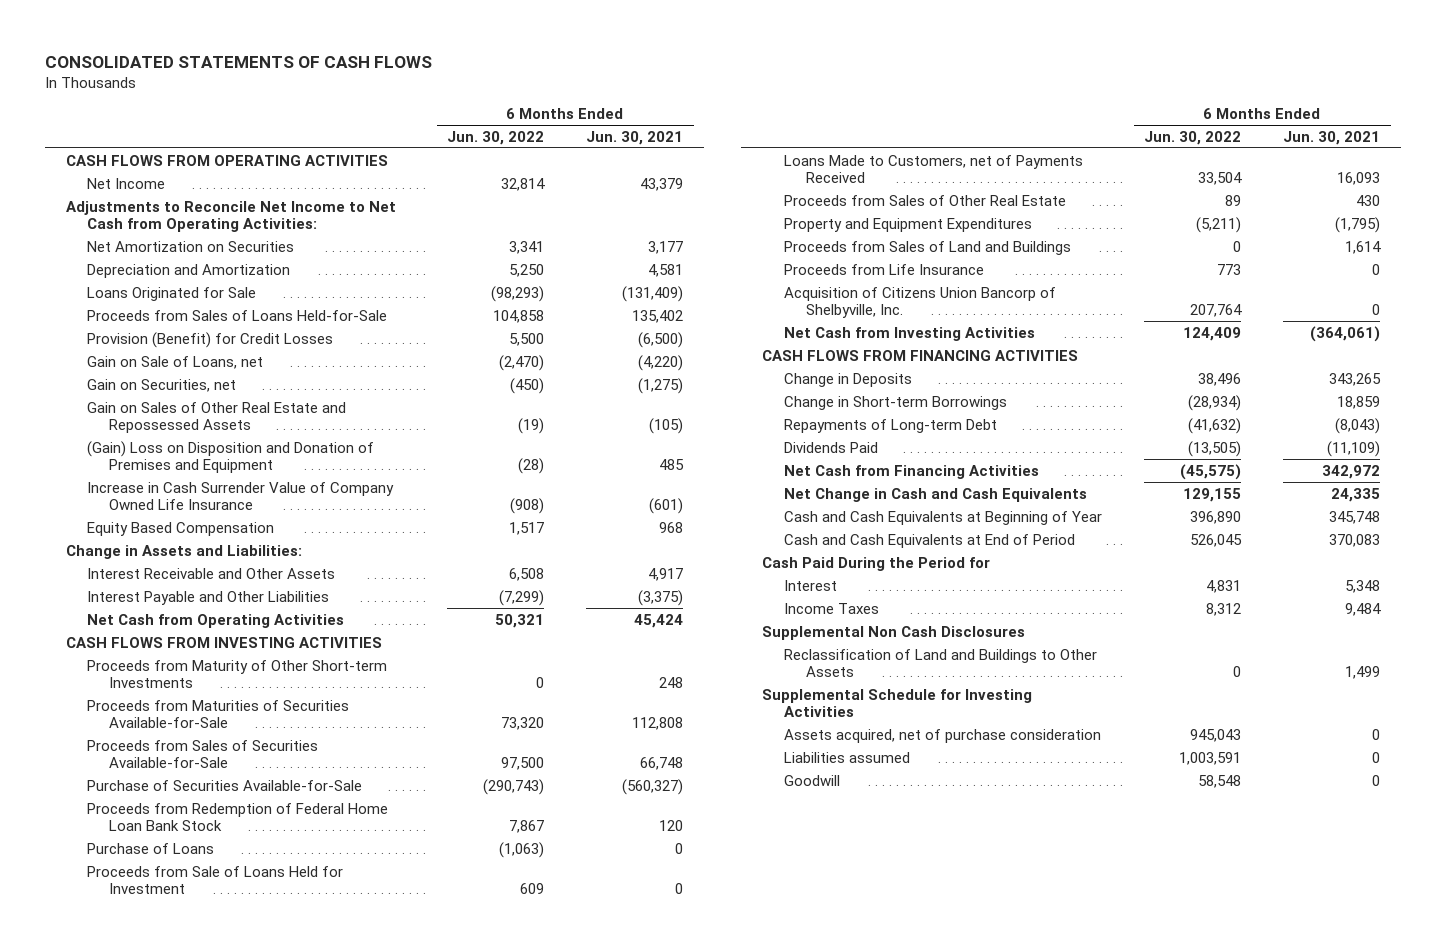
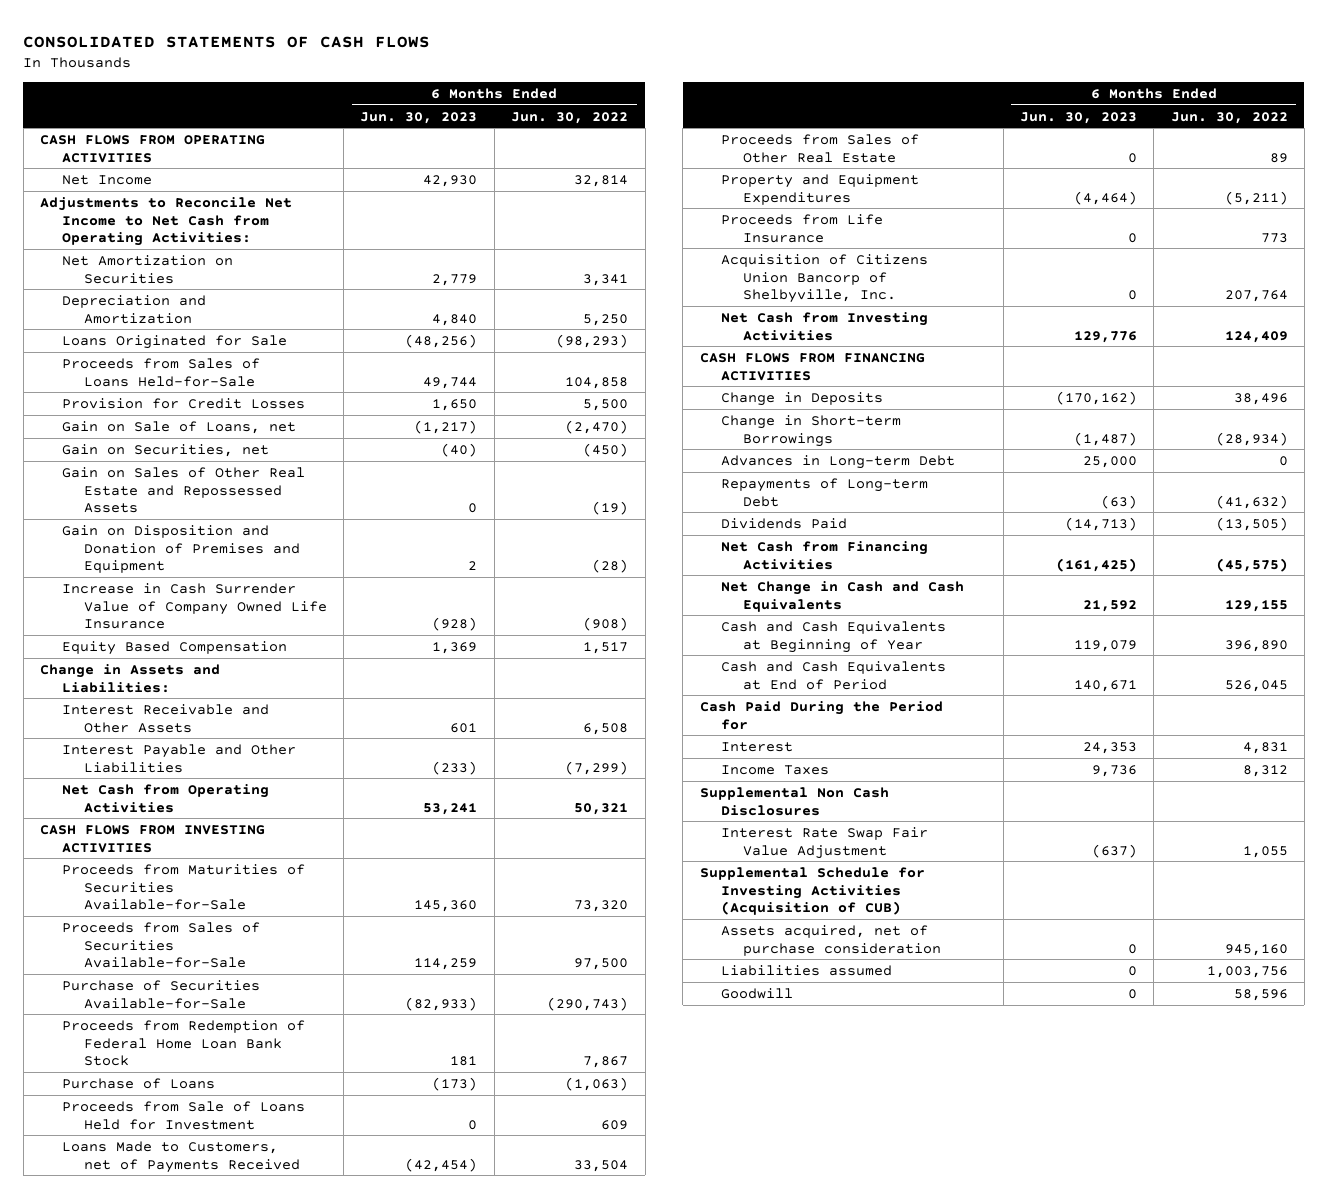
- | 6 Months Ended Jun. 30, 2022 | 6 Months Ended Jun. 30, 2021
+ | 6 Months Ended Jun. 30, 2023 | 6 Months Ended Jun. 30, 2022
- Provision (Benefit) for Credit Losses | 5,500 | (6,500)
+ Provision for Credit Losses | 1,650 | 5,500
- (Gain) Loss on Disposition and Donation of Premises and Equipment | (28) | 485
+ Gain on Disposition and Donation of Premises and Equipment | 2 | (28)
- Proceeds from Maturity of Other Short-term Investments | 0 | 248
- Proceeds from Sales of Land and Buildings | 0 | 1,614
+ Advances in Long-term Debt | 25,000 | 0
- Reclassification of Land and Buildings to Other Assets | 0 | 1,499
- Supplemental Schedule for Investing Activities
- Assets acquired, net of purchase consideration | 945,043 | 0
- Liabilities assumed | 1,003,591 | 0
- Goodwill | 58,548 | 0
+ Interest Rate Swap Fair Value Adjustment | (637) | 1,055
+ Supplemental Schedule for Investing Activities (Acquisition of CUB)
+ Assets acquired, net of purchase consideration | 0 | 945,160
+ Liabilities assumed | 0 | 1,003,756
+ Goodwill | 0 | 58,596

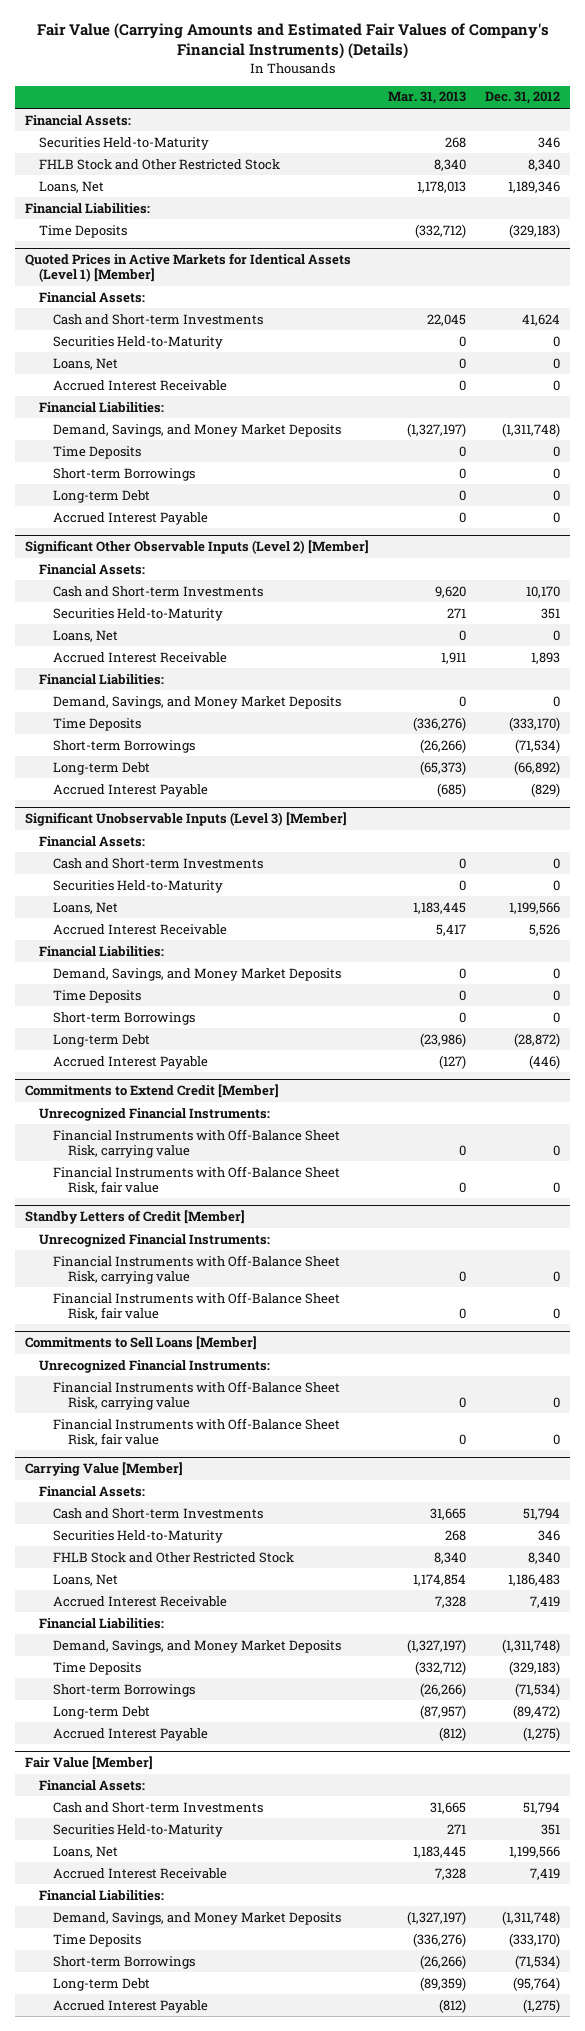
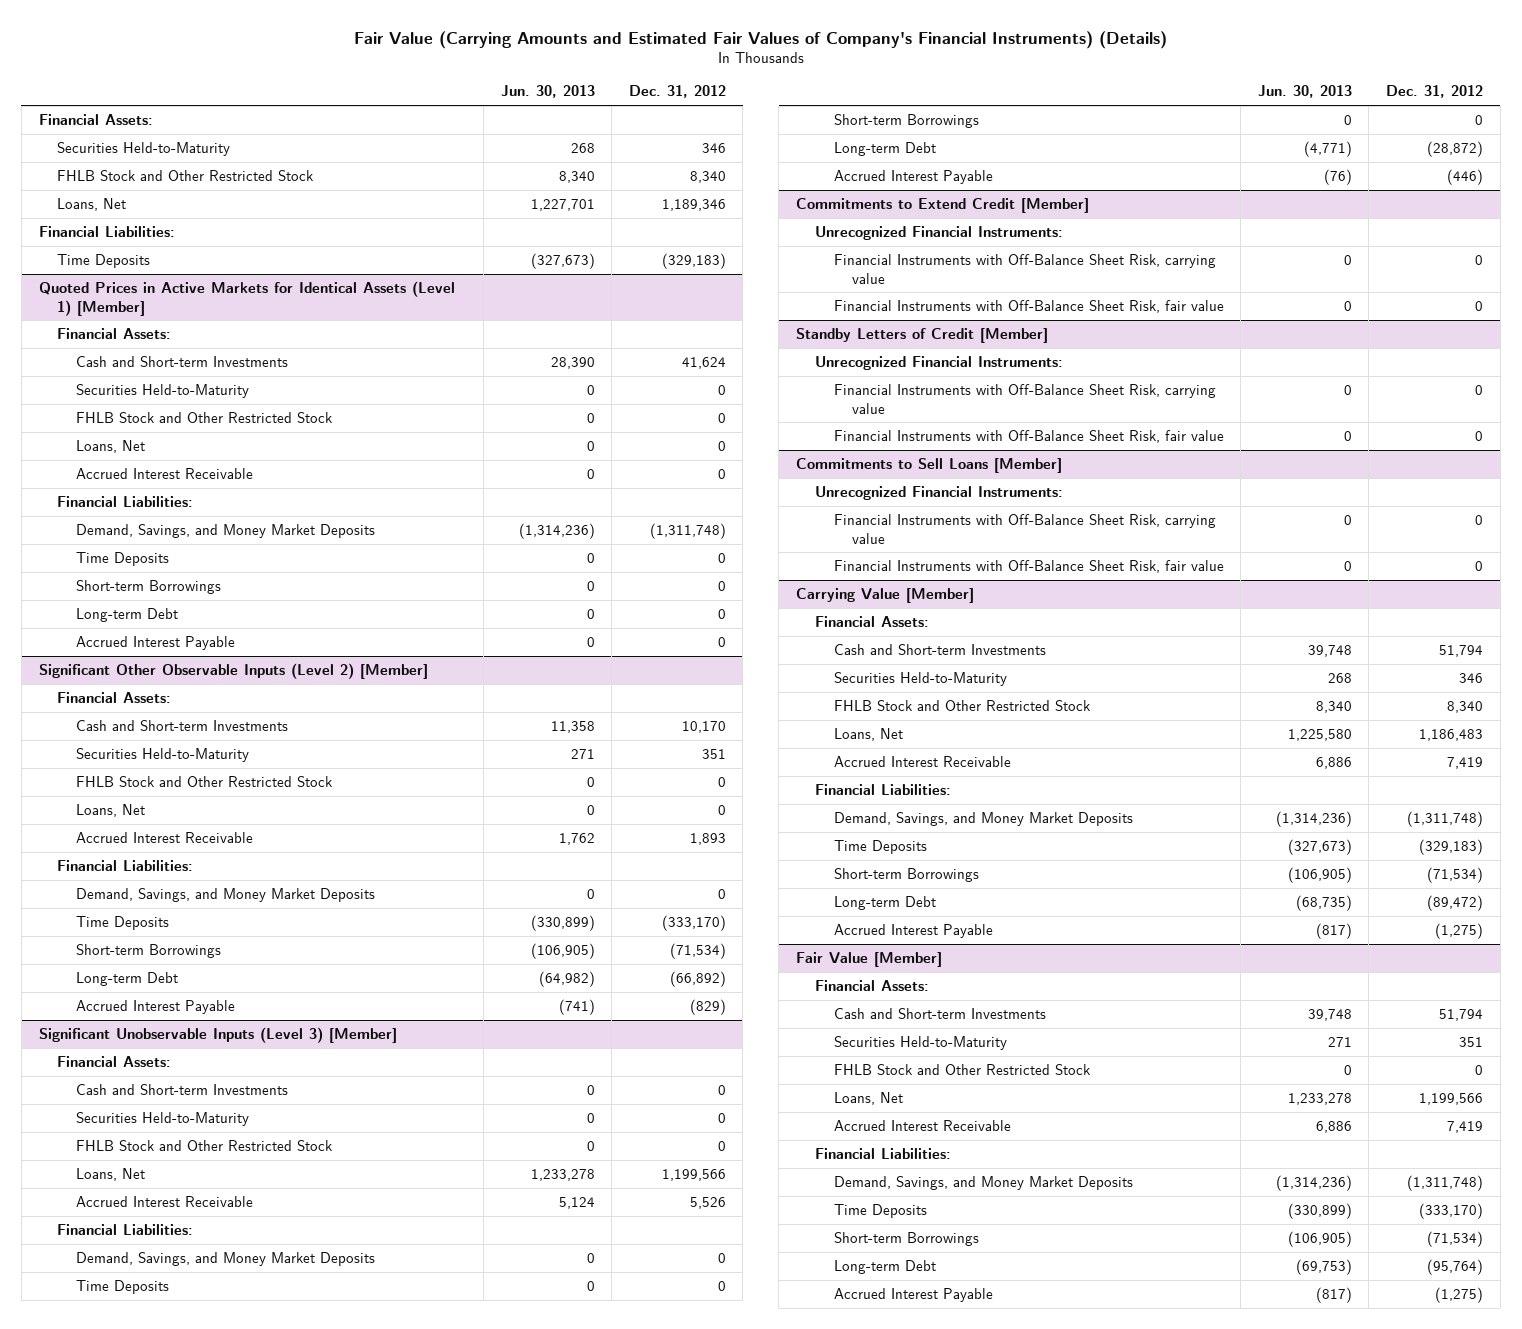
- | Mar. 31, 2013 | Dec. 31, 2012
+ | Jun. 30, 2013 | Dec. 31, 2012
@ Quoted Prices in Active Markets for Identical Assets (Level 1) [Member]
+ FHLB Stock and Other Restricted Stock | 0 | 0
@ Significant Other Observable Inputs (Level 2) [Member]
+ FHLB Stock and Other Restricted Stock | 0 | 0
@ Significant Unobservable Inputs (Level 3) [Member]
+ FHLB Stock and Other Restricted Stock | 0 | 0
@ Fair Value [Member]
+ FHLB Stock and Other Restricted Stock | 0 | 0

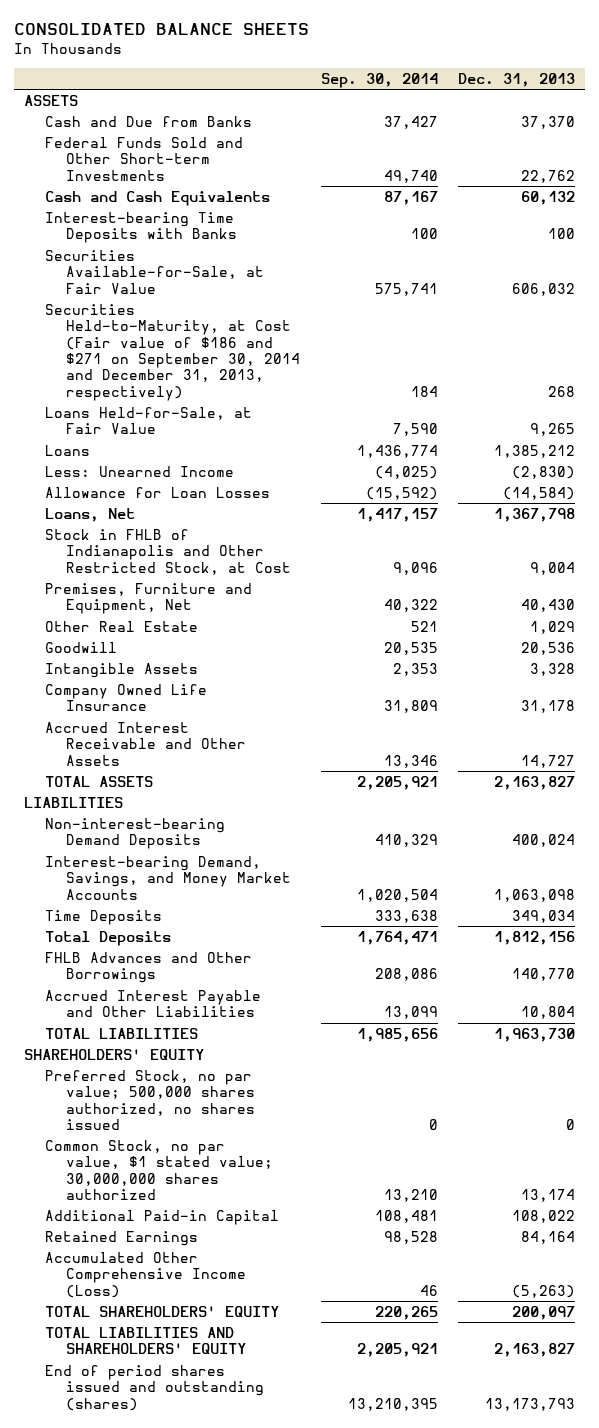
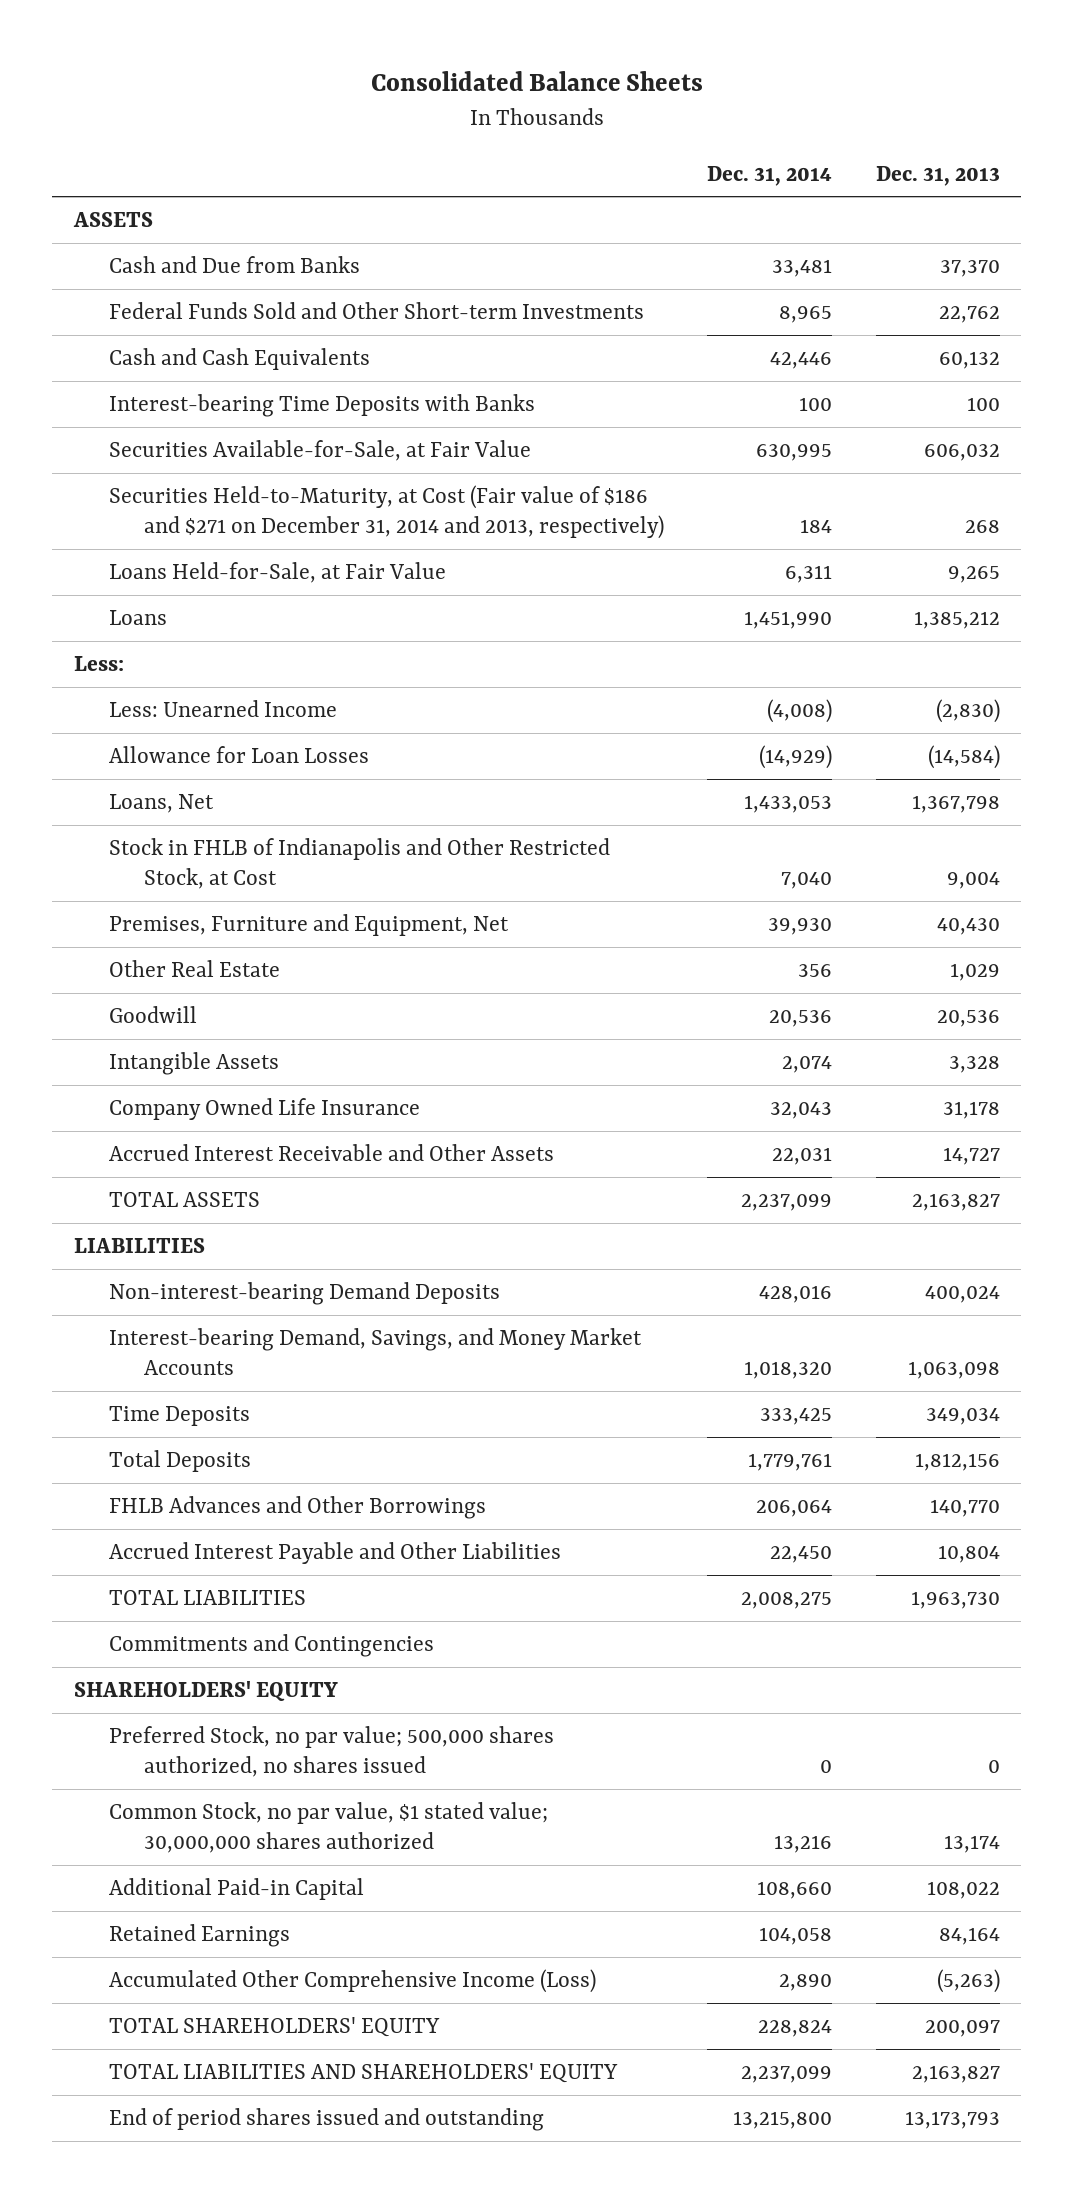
- CONSOLIDATED BALANCE SHEETS
+ Consolidated Balance Sheets
- | Sep. 30, 2014 | Dec. 31, 2013
+ | Dec. 31, 2014 | Dec. 31, 2013
- Securities Held-to-Maturity, at Cost (Fair value of $186 and $271 on September 30, 2014 and December 31, 2013, respectively) | 184 | 268
+ Securities Held-to-Maturity, at Cost (Fair value of $186 and $271 on December 31, 2014 and 2013, respectively) | 184 | 268
+ Less:
+ Commitments and Contingencies
- End of period shares issued and outstanding (shares) | 13,210,395 | 13,173,793
+ End of period shares issued and outstanding | 13,215,800 | 13,173,793

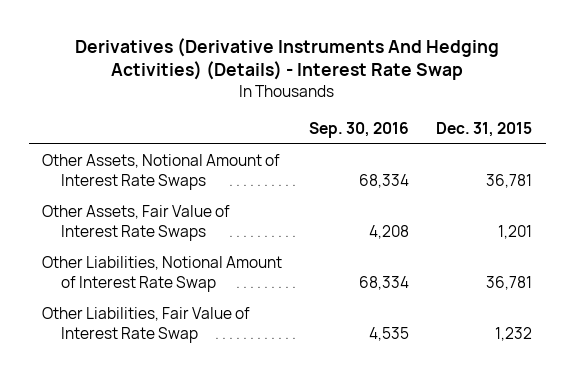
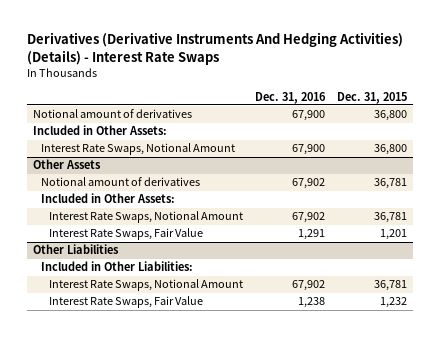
- Derivatives (Derivative Instruments And Hedging Activities) (Details) - Interest Rate Swap
+ Derivatives (Derivative Instruments And Hedging Activities) (Details) - Interest Rate Swaps
- | Sep. 30, 2016 | Dec. 31, 2015
+ | Dec. 31, 2016 | Dec. 31, 2015
- Other Assets, Notional Amount of Interest Rate Swaps | 68,334 | 36,781
- Other Assets, Fair Value of Interest Rate Swaps | 4,208 | 1,201
- Other Liabilities, Notional Amount of Interest Rate Swap | 68,334 | 36,781
- Other Liabilities, Fair Value of Interest Rate Swap | 4,535 | 1,232
+ Notional amount of derivatives | 67,900 | 36,800
+ Included in Other Assets:
+ Interest Rate Swaps, Notional Amount | 67,900 | 36,800
+ Other Assets
+ Notional amount of derivatives | 67,902 | 36,781
+ Included in Other Assets:
+ Interest Rate Swaps, Notional Amount | 67,902 | 36,781
+ Interest Rate Swaps, Fair Value | 1,291 | 1,201
+ Other Liabilities
+ Included in Other Liabilities:
+ Interest Rate Swaps, Notional Amount | 67,902 | 36,781
+ Interest Rate Swaps, Fair Value | 1,238 | 1,232

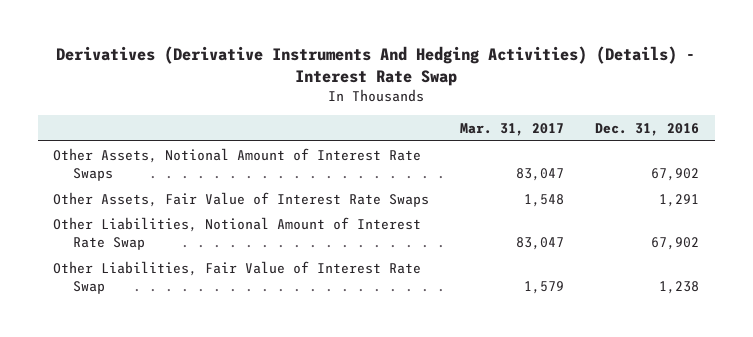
- Derivatives (Derivative Instruments And Hedging Activities) (Details) - Interest Rate Swaps
+ Derivatives (Derivative Instruments And Hedging Activities) (Details) - Interest Rate Swap
- | Dec. 31, 2016 | Dec. 31, 2015
+ | Mar. 31, 2017 | Dec. 31, 2016
- Notional amount of derivatives | 67,900 | 36,800
- Included in Other Assets:
- Interest Rate Swaps, Notional Amount | 67,900 | 36,800
- Other Assets
- Notional amount of derivatives | 67,902 | 36,781
- Included in Other Assets:
- Interest Rate Swaps, Notional Amount | 67,902 | 36,781
- Interest Rate Swaps, Fair Value | 1,291 | 1,201
- Other Liabilities
- Included in Other Liabilities:
- Interest Rate Swaps, Notional Amount | 67,902 | 36,781
- Interest Rate Swaps, Fair Value | 1,238 | 1,232
+ Other Assets, Notional Amount of Interest Rate Swaps | 83,047 | 67,902
+ Other Assets, Fair Value of Interest Rate Swaps | 1,548 | 1,291
+ Other Liabilities, Notional Amount of Interest Rate Swap | 83,047 | 67,902
+ Other Liabilities, Fair Value of Interest Rate Swap | 1,579 | 1,238

